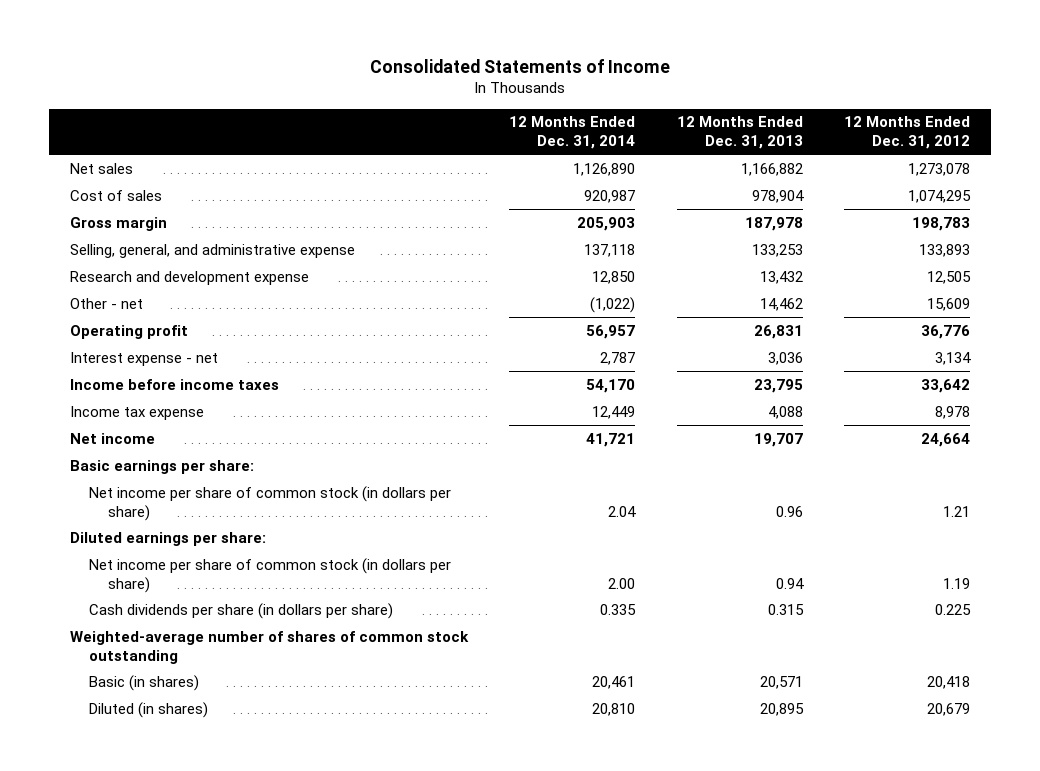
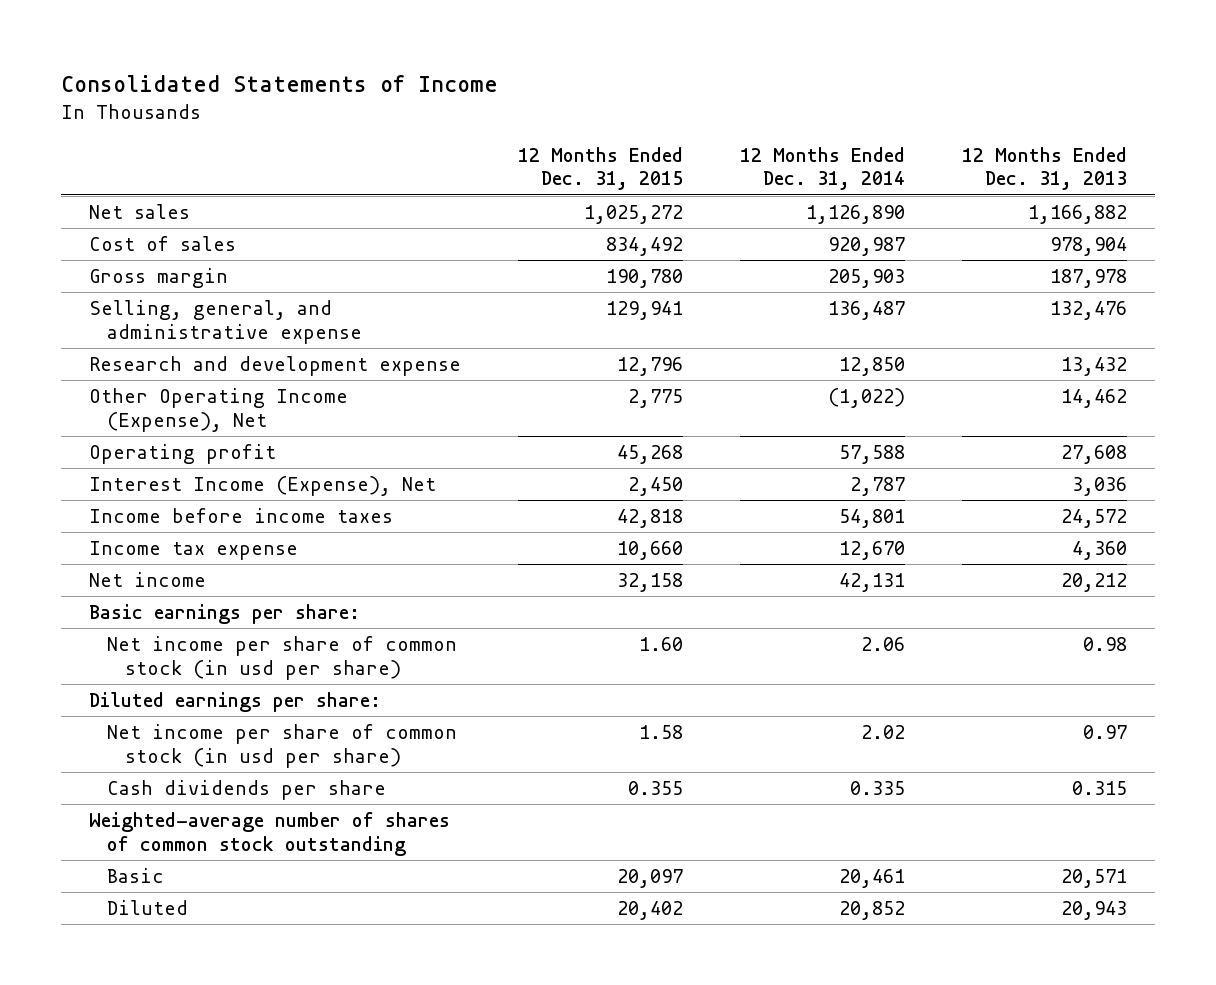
- | 12 Months Ended Dec. 31, 2014 | 12 Months Ended Dec. 31, 2013 | 12 Months Ended Dec. 31, 2012
+ | 12 Months Ended Dec. 31, 2015 | 12 Months Ended Dec. 31, 2014 | 12 Months Ended Dec. 31, 2013
- Selling, general, and administrative expense | 137,118 | 133,253 | 133,893
+ Selling, general, and administrative expense | 129,941 | 136,487 | 132,476
- Other - net | (1,022) | 14,462 | 15,609
- Operating profit | 56,957 | 26,831 | 36,776
- Interest expense - net | 2,787 | 3,036 | 3,134
- Income before income taxes | 54,170 | 23,795 | 33,642
- Income tax expense | 12,449 | 4,088 | 8,978
- Net income | 41,721 | 19,707 | 24,664
+ Other Operating Income (Expense), Net | 2,775 | (1,022) | 14,462
+ Operating profit | 45,268 | 57,588 | 27,608
+ Interest Income (Expense), Net | 2,450 | 2,787 | 3,036
+ Income before income taxes | 42,818 | 54,801 | 24,572
+ Income tax expense | 10,660 | 12,670 | 4,360
+ Net income | 32,158 | 42,131 | 20,212
- Net income per share of common stock (in dollars per share) | 2.04 | 0.96 | 1.21
+ Net income per share of common stock (in usd per share) | 1.60 | 2.06 | 0.98
- Net income per share of common stock (in dollars per share) | 2.00 | 0.94 | 1.19
- Cash dividends per share (in dollars per share) | 0.335 | 0.315 | 0.225
+ Net income per share of common stock (in usd per share) | 1.58 | 2.02 | 0.97
+ Cash dividends per share | 0.355 | 0.335 | 0.315
- Basic (in shares) | 20,461 | 20,571 | 20,418
- Diluted (in shares) | 20,810 | 20,895 | 20,679
+ Basic | 20,097 | 20,461 | 20,571
+ Diluted | 20,402 | 20,852 | 20,943

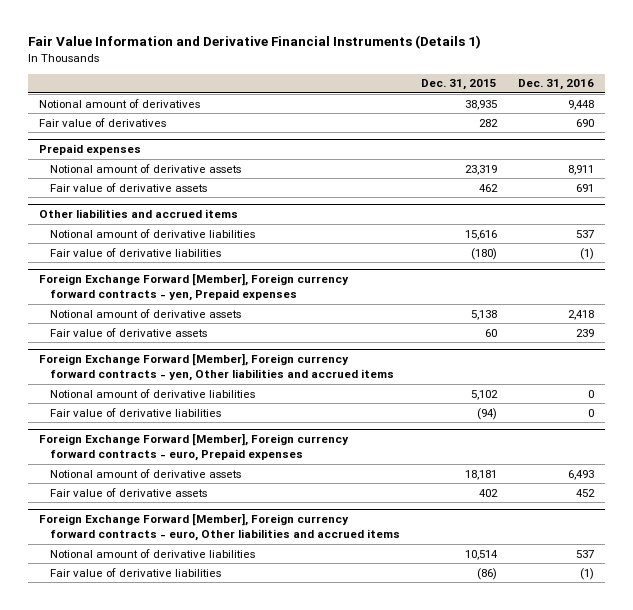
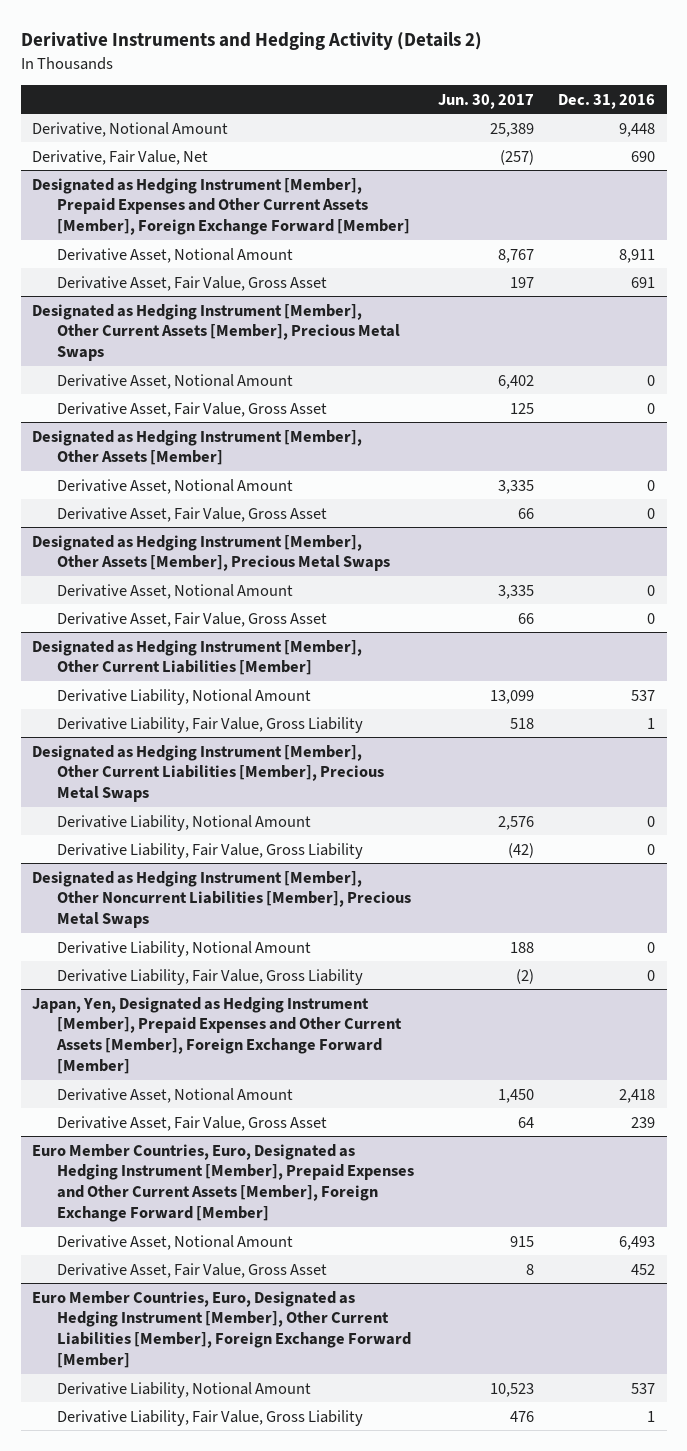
- Fair Value Information and Derivative Financial Instruments (Details 1)
+ Derivative Instruments and Hedging Activity (Details 2)
- | Dec. 31, 2015 | Dec. 31, 2016
+ | Jun. 30, 2017 | Dec. 31, 2016
- Notional amount of derivatives | 38,935 | 9,448
- Fair value of derivatives | 282 | 690
- Prepaid expenses
- Notional amount of derivative assets | 23,319 | 8,911
- Fair value of derivative assets | 462 | 691
- Other liabilities and accrued items
- Notional amount of derivative liabilities | 15,616 | 537
- Fair value of derivative liabilities | (180) | (1)
- Foreign Exchange Forward [Member], Foreign currency forward contracts - yen, Prepaid expenses
- Notional amount of derivative assets | 5,138 | 2,418
- Fair value of derivative assets | 60 | 239
- Foreign Exchange Forward [Member], Foreign currency forward contracts - yen, Other liabilities and accrued items
- Notional amount of derivative liabilities | 5,102 | 0
- Fair value of derivative liabilities | (94) | 0
- Foreign Exchange Forward [Member], Foreign currency forward contracts - euro, Prepaid expenses
- Notional amount of derivative assets | 18,181 | 6,493
- Fair value of derivative assets | 402 | 452
- Foreign Exchange Forward [Member], Foreign currency forward contracts - euro, Other liabilities and accrued items
- Notional amount of derivative liabilities | 10,514 | 537
- Fair value of derivative liabilities | (86) | (1)
+ Derivative, Notional Amount | 25,389 | 9,448
+ Derivative, Fair Value, Net | (257) | 690
+ Designated as Hedging Instrument [Member], Prepaid Expenses and Other Current Assets [Member], Foreign Exchange Forward [Member]
+ Derivative Asset, Notional Amount | 8,767 | 8,911
+ Derivative Asset, Fair Value, Gross Asset | 197 | 691
+ Designated as Hedging Instrument [Member], Other Current Assets [Member], Precious Metal Swaps
+ Derivative Asset, Notional Amount | 6,402 | 0
+ Derivative Asset, Fair Value, Gross Asset | 125 | 0
+ Designated as Hedging Instrument [Member], Other Assets [Member]
+ Derivative Asset, Notional Amount | 3,335 | 0
+ Derivative Asset, Fair Value, Gross Asset | 66 | 0
+ Designated as Hedging Instrument [Member], Other Assets [Member], Precious Metal Swaps
+ Derivative Asset, Notional Amount | 3,335 | 0
+ Derivative Asset, Fair Value, Gross Asset | 66 | 0
+ Designated as Hedging Instrument [Member], Other Current Liabilities [Member]
+ Derivative Liability, Notional Amount | 13,099 | 537
+ Derivative Liability, Fair Value, Gross Liability | 518 | 1
+ Designated as Hedging Instrument [Member], Other Current Liabilities [Member], Precious Metal Swaps
+ Derivative Liability, Notional Amount | 2,576 | 0
+ Derivative Liability, Fair Value, Gross Liability | (42) | 0
+ Designated as Hedging Instrument [Member], Other Noncurrent Liabilities [Member], Precious Metal Swaps
+ Derivative Liability, Notional Amount | 188 | 0
+ Derivative Liability, Fair Value, Gross Liability | (2) | 0
+ Japan, Yen, Designated as Hedging Instrument [Member], Prepaid Expenses and Other Current Assets [Member], Foreign Exchange Forward [Member]
+ Derivative Asset, Notional Amount | 1,450 | 2,418
+ Derivative Asset, Fair Value, Gross Asset | 64 | 239
+ Euro Member Countries, Euro, Designated as Hedging Instrument [Member], Prepaid Expenses and Other Current Assets [Member], Foreign Exchange Forward [Member]
+ Derivative Asset, Notional Amount | 915 | 6,493
+ Derivative Asset, Fair Value, Gross Asset | 8 | 452
+ Euro Member Countries, Euro, Designated as Hedging Instrument [Member], Other Current Liabilities [Member], Foreign Exchange Forward [Member]
+ Derivative Liability, Notional Amount | 10,523 | 537
+ Derivative Liability, Fair Value, Gross Liability | 476 | 1

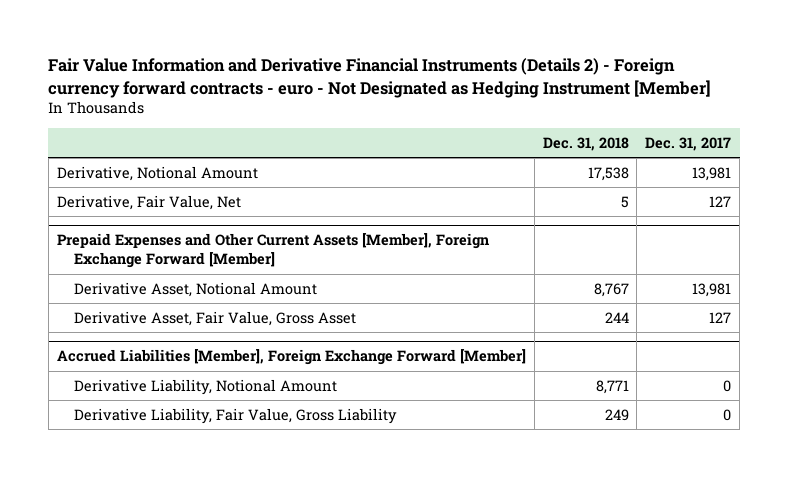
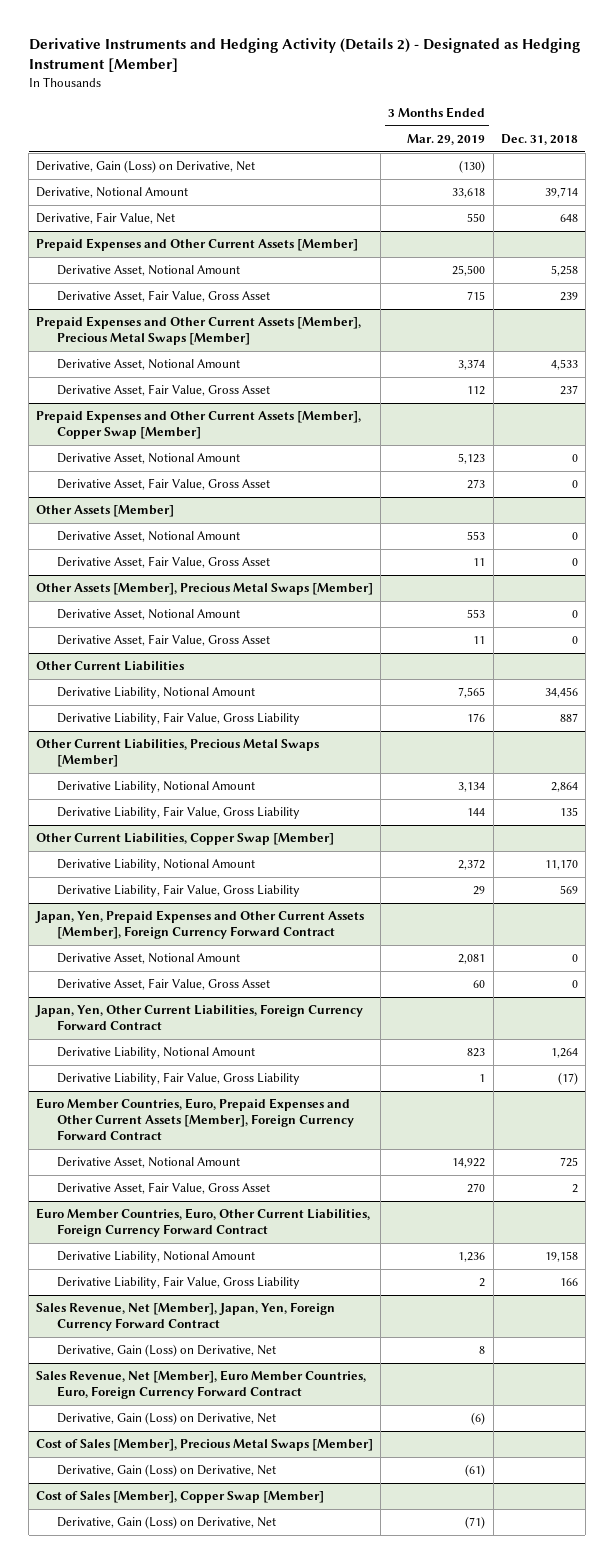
- Fair Value Information and Derivative Financial Instruments (Details 2) - Foreign currency forward contracts - euro - Not Designated as Hedging Instrument [Member]
+ Derivative Instruments and Hedging Activity (Details 2) - Designated as Hedging Instrument [Member]
- | Dec. 31, 2018 | Dec. 31, 2017
+ | 3 Months Ended Mar. 29, 2019 | Dec. 31, 2018
- Derivative, Notional Amount | 17,538 | 13,981
- Derivative, Fair Value, Net | 5 | 127
- Prepaid Expenses and Other Current Assets [Member], Foreign Exchange Forward [Member]
- Derivative Asset, Notional Amount | 8,767 | 13,981
- Derivative Asset, Fair Value, Gross Asset | 244 | 127
- Accrued Liabilities [Member], Foreign Exchange Forward [Member]
- Derivative Liability, Notional Amount | 8,771 | 0
- Derivative Liability, Fair Value, Gross Liability | 249 | 0
+ Derivative, Gain (Loss) on Derivative, Net | (130) |
+ Derivative, Notional Amount | 33,618 | 39,714
+ Derivative, Fair Value, Net | 550 | 648
+ Prepaid Expenses and Other Current Assets [Member]
+ Derivative Asset, Notional Amount | 25,500 | 5,258
+ Derivative Asset, Fair Value, Gross Asset | 715 | 239
+ Prepaid Expenses and Other Current Assets [Member], Precious Metal Swaps [Member]
+ Derivative Asset, Notional Amount | 3,374 | 4,533
+ Derivative Asset, Fair Value, Gross Asset | 112 | 237
+ Prepaid Expenses and Other Current Assets [Member], Copper Swap [Member]
+ Derivative Asset, Notional Amount | 5,123 | 0
+ Derivative Asset, Fair Value, Gross Asset | 273 | 0
+ Other Assets [Member]
+ Derivative Asset, Notional Amount | 553 | 0
+ Derivative Asset, Fair Value, Gross Asset | 11 | 0
+ Other Assets [Member], Precious Metal Swaps [Member]
+ Derivative Asset, Notional Amount | 553 | 0
+ Derivative Asset, Fair Value, Gross Asset | 11 | 0
+ Other Current Liabilities
+ Derivative Liability, Notional Amount | 7,565 | 34,456
+ Derivative Liability, Fair Value, Gross Liability | 176 | 887
+ Other Current Liabilities, Precious Metal Swaps [Member]
+ Derivative Liability, Notional Amount | 3,134 | 2,864
+ Derivative Liability, Fair Value, Gross Liability | 144 | 135
+ Other Current Liabilities, Copper Swap [Member]
+ Derivative Liability, Notional Amount | 2,372 | 11,170
+ Derivative Liability, Fair Value, Gross Liability | 29 | 569
+ Japan, Yen, Prepaid Expenses and Other Current Assets [Member], Foreign Currency Forward Contract
+ Derivative Asset, Notional Amount | 2,081 | 0
+ Derivative Asset, Fair Value, Gross Asset | 60 | 0
+ Japan, Yen, Other Current Liabilities, Foreign Currency Forward Contract
+ Derivative Liability, Notional Amount | 823 | 1,264
+ Derivative Liability, Fair Value, Gross Liability | 1 | (17)
+ Euro Member Countries, Euro, Prepaid Expenses and Other Current Assets [Member], Foreign Currency Forward Contract
+ Derivative Asset, Notional Amount | 14,922 | 725
+ Derivative Asset, Fair Value, Gross Asset | 270 | 2
+ Euro Member Countries, Euro, Other Current Liabilities, Foreign Currency Forward Contract
+ Derivative Liability, Notional Amount | 1,236 | 19,158
+ Derivative Liability, Fair Value, Gross Liability | 2 | 166
+ Sales Revenue, Net [Member], Japan, Yen, Foreign Currency Forward Contract
+ Derivative, Gain (Loss) on Derivative, Net | 8 |
+ Sales Revenue, Net [Member], Euro Member Countries, Euro, Foreign Currency Forward Contract
+ Derivative, Gain (Loss) on Derivative, Net | (6) |
+ Cost of Sales [Member], Precious Metal Swaps [Member]
+ Derivative, Gain (Loss) on Derivative, Net | (61) |
+ Cost of Sales [Member], Copper Swap [Member]
+ Derivative, Gain (Loss) on Derivative, Net | (71) |

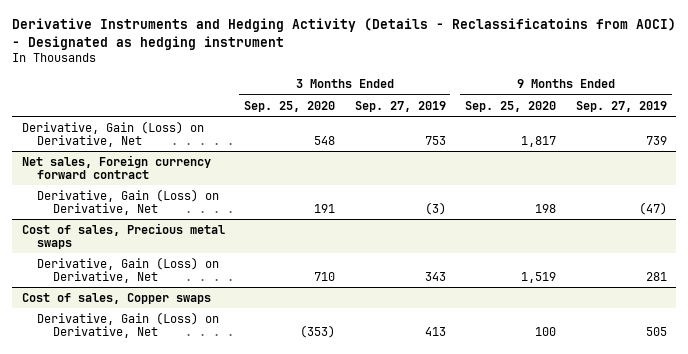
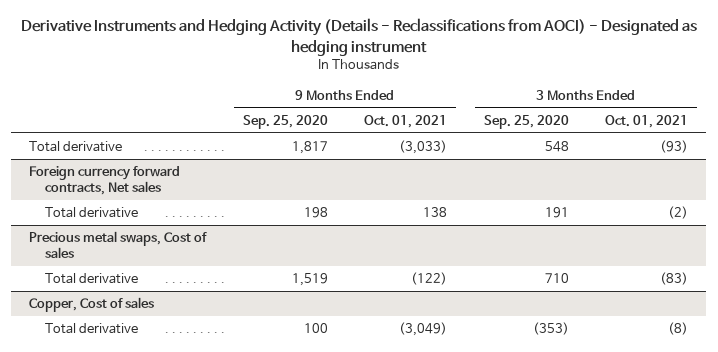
- Derivative Instruments and Hedging Activity (Details - Reclassificatoins from AOCI) - Designated as hedging instrument
+ Derivative Instruments and Hedging Activity (Details - Reclassifications from AOCI) - Designated as hedging instrument
- | 3 Months Ended Sep. 25, 2020 | 3 Months Ended Sep. 27, 2019 | 9 Months Ended Sep. 25, 2020 | 9 Months Ended Sep. 27, 2019
+ | 9 Months Ended Sep. 25, 2020 | 9 Months Ended Oct. 01, 2021 | 3 Months Ended Sep. 25, 2020 | 3 Months Ended Oct. 01, 2021
- Derivative, Gain (Loss) on Derivative, Net | 548 | 753 | 1,817 | 739
- Net sales, Foreign currency forward contract
- Derivative, Gain (Loss) on Derivative, Net | 191 | (3) | 198 | (47)
- Cost of sales, Precious metal swaps
- Derivative, Gain (Loss) on Derivative, Net | 710 | 343 | 1,519 | 281
- Cost of sales, Copper swaps
- Derivative, Gain (Loss) on Derivative, Net | (353) | 413 | 100 | 505
+ Total derivative | 1,817 | (3,033) | 548 | (93)
+ Foreign currency forward contracts, Net sales
+ Total derivative | 198 | 138 | 191 | (2)
+ Precious metal swaps, Cost of sales
+ Total derivative | 1,519 | (122) | 710 | (83)
+ Copper, Cost of sales
+ Total derivative | 100 | (3,049) | (353) | (8)

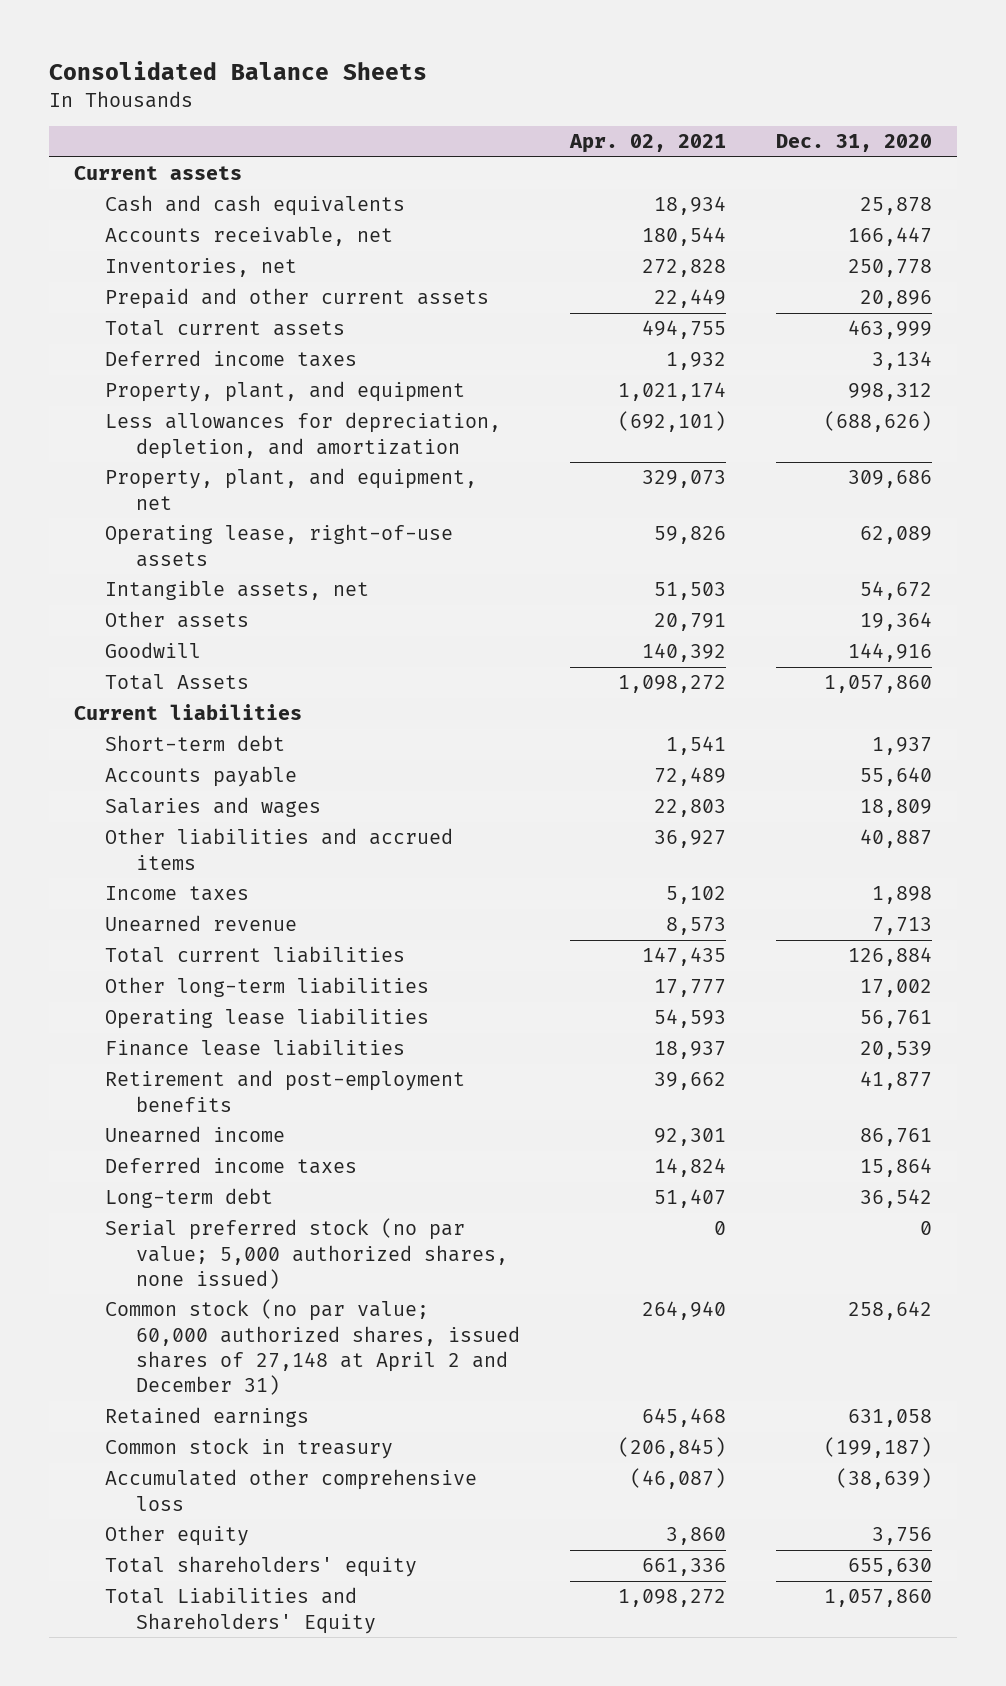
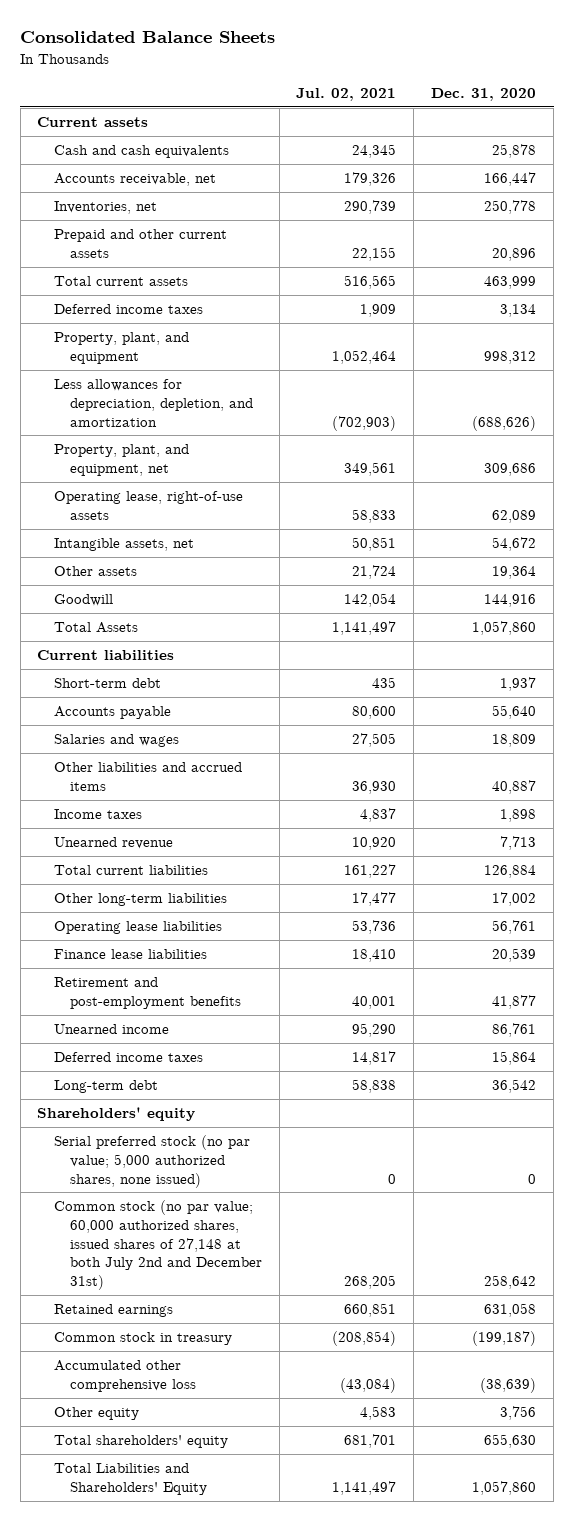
- | Apr. 02, 2021 | Dec. 31, 2020
+ | Jul. 02, 2021 | Dec. 31, 2020
+ Shareholders' equity
- Common stock (no par value; 60,000 authorized shares, issued shares of 27,148 at April 2 and December 31) | 264,940 | 258,642
+ Common stock (no par value; 60,000 authorized shares, issued shares of 27,148 at both July 2nd and December 31st) | 268,205 | 258,642

